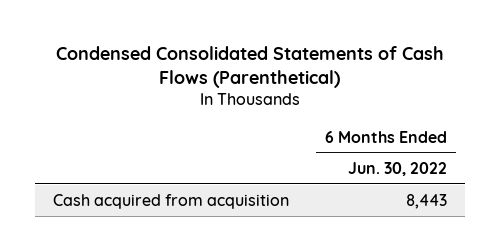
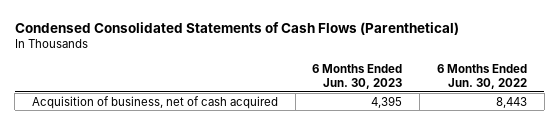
- | 6 Months Ended Jun. 30, 2022
+ | 6 Months Ended Jun. 30, 2023 | 6 Months Ended Jun. 30, 2022
- Cash acquired from acquisition | 8,443
+ Acquisition of business, net of cash acquired | 4,395 | 8,443

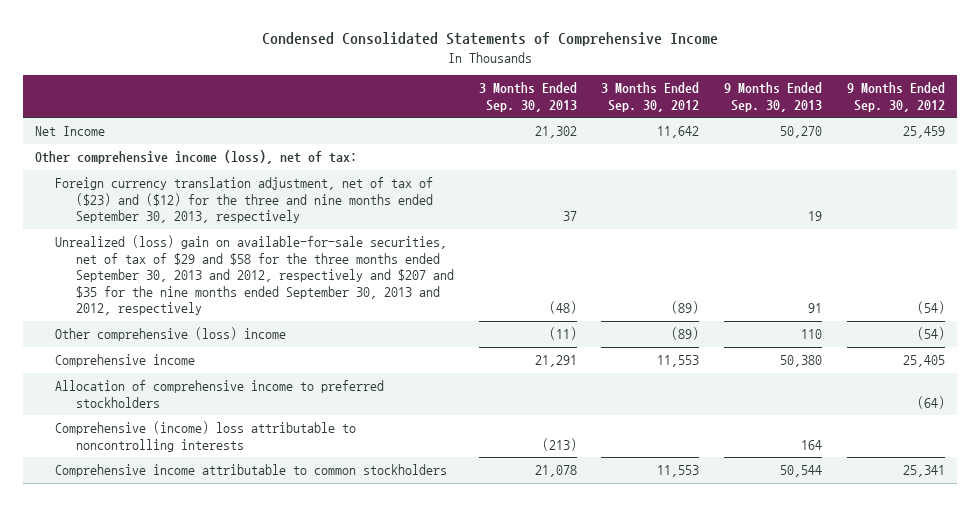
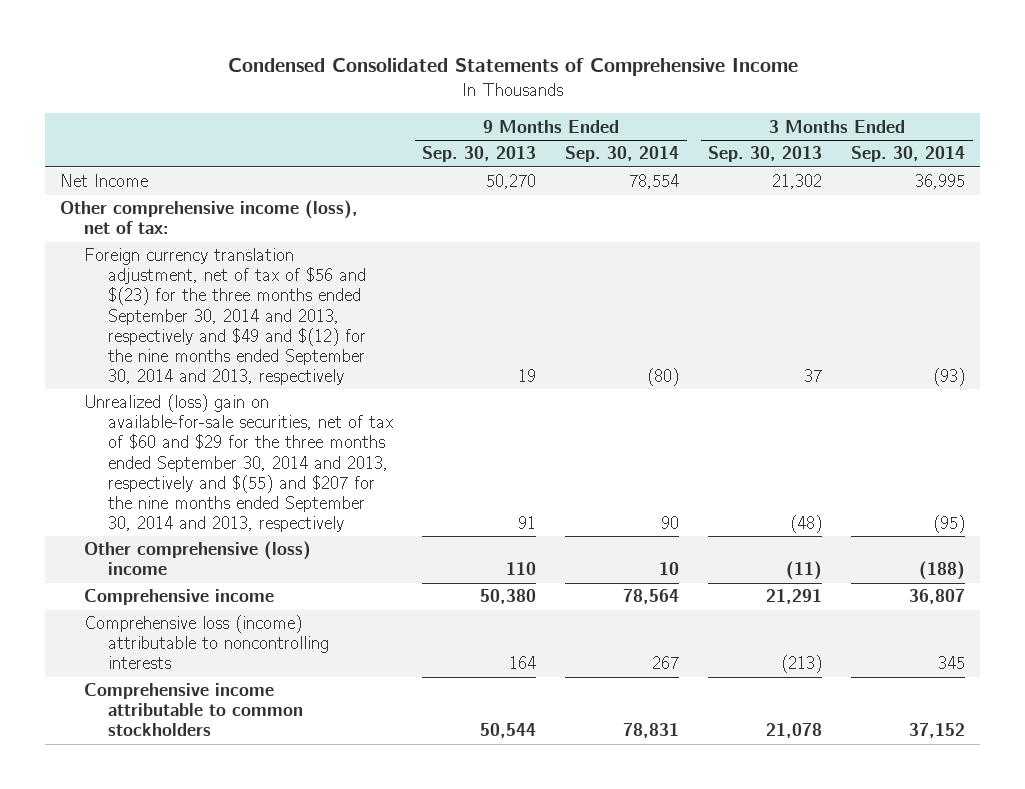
- | 3 Months Ended Sep. 30, 2013 | 3 Months Ended Sep. 30, 2012 | 9 Months Ended Sep. 30, 2013 | 9 Months Ended Sep. 30, 2012
+ | 9 Months Ended Sep. 30, 2013 | 9 Months Ended Sep. 30, 2014 | 3 Months Ended Sep. 30, 2013 | 3 Months Ended Sep. 30, 2014
- Foreign currency translation adjustment, net of tax of ($23) and ($12) for the three and nine months ended September 30, 2013, respectively | 37 | | 19 |
- Unrealized (loss) gain on available-for-sale securities, net of tax of $29 and $58 for the three months ended September 30, 2013 and 2012, respectively and $207 and $35 for the nine months ended September 30, 2013 and 2012, respectively | (48) | (89) | 91 | (54)
+ Foreign currency translation adjustment, net of tax of $56 and $(23) for the three months ended September 30, 2014 and 2013, respectively and $49 and $(12) for the nine months ended September 30, 2014 and 2013, respectively | 19 | (80) | 37 | (93)
+ Unrealized (loss) gain on available-for-sale securities, net of tax of $60 and $29 for the three months ended September 30, 2014 and 2013, respectively and $(55) and $207 for the nine months ended September 30, 2014 and 2013, respectively | 91 | 90 | (48) | (95)
- Allocation of comprehensive income to preferred stockholders | | | | (64)
- Comprehensive (income) loss attributable to noncontrolling interests | (213) | | 164 |
+ Comprehensive loss (income) attributable to noncontrolling interests | 164 | 267 | (213) | 345

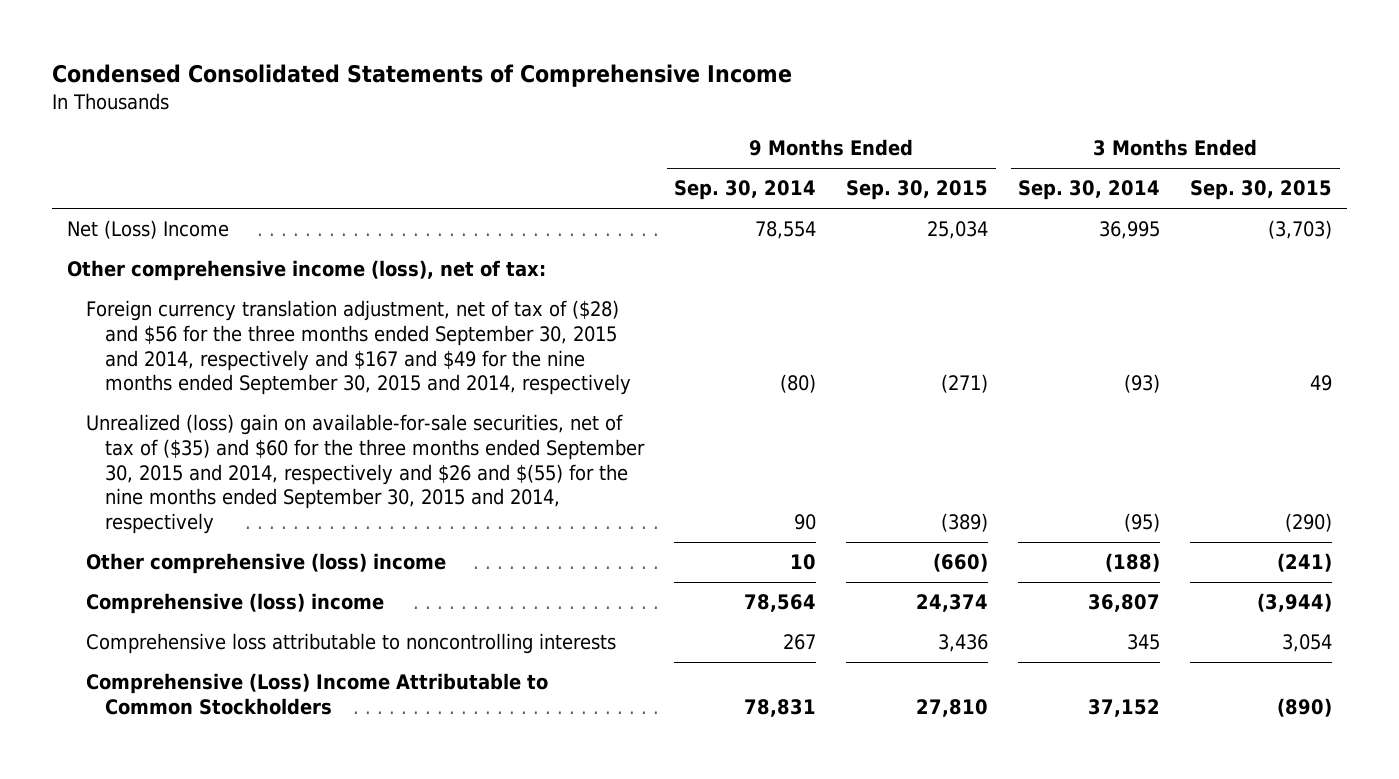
- | 9 Months Ended Sep. 30, 2013 | 9 Months Ended Sep. 30, 2014 | 3 Months Ended Sep. 30, 2013 | 3 Months Ended Sep. 30, 2014
+ | 9 Months Ended Sep. 30, 2014 | 9 Months Ended Sep. 30, 2015 | 3 Months Ended Sep. 30, 2014 | 3 Months Ended Sep. 30, 2015
- Net Income | 50,270 | 78,554 | 21,302 | 36,995
+ Net (Loss) Income | 78,554 | 25,034 | 36,995 | (3,703)
- Foreign currency translation adjustment, net of tax of $56 and $(23) for the three months ended September 30, 2014 and 2013, respectively and $49 and $(12) for the nine months ended September 30, 2014 and 2013, respectively | 19 | (80) | 37 | (93)
- Unrealized (loss) gain on available-for-sale securities, net of tax of $60 and $29 for the three months ended September 30, 2014 and 2013, respectively and $(55) and $207 for the nine months ended September 30, 2014 and 2013, respectively | 91 | 90 | (48) | (95)
+ Foreign currency translation adjustment, net of tax of ($28) and $56 for the three months ended September 30, 2015 and 2014, respectively and $167 and $49 for the nine months ended September 30, 2015 and 2014, respectively | (80) | (271) | (93) | 49
+ Unrealized (loss) gain on available-for-sale securities, net of tax of ($35) and $60 for the three months ended September 30, 2015 and 2014, respectively and $26 and $(55) for the nine months ended September 30, 2015 and 2014, respectively | 90 | (389) | (95) | (290)
- Comprehensive income | 50,380 | 78,564 | 21,291 | 36,807
- Comprehensive loss (income) attributable to noncontrolling interests | 164 | 267 | (213) | 345
- Comprehensive income attributable to common stockholders | 50,544 | 78,831 | 21,078 | 37,152
+ Comprehensive (loss) income | 78,564 | 24,374 | 36,807 | (3,944)
+ Comprehensive loss attributable to noncontrolling interests | 267 | 3,436 | 345 | 3,054
+ Comprehensive (Loss) Income Attributable to Common Stockholders | 78,831 | 27,810 | 37,152 | (890)

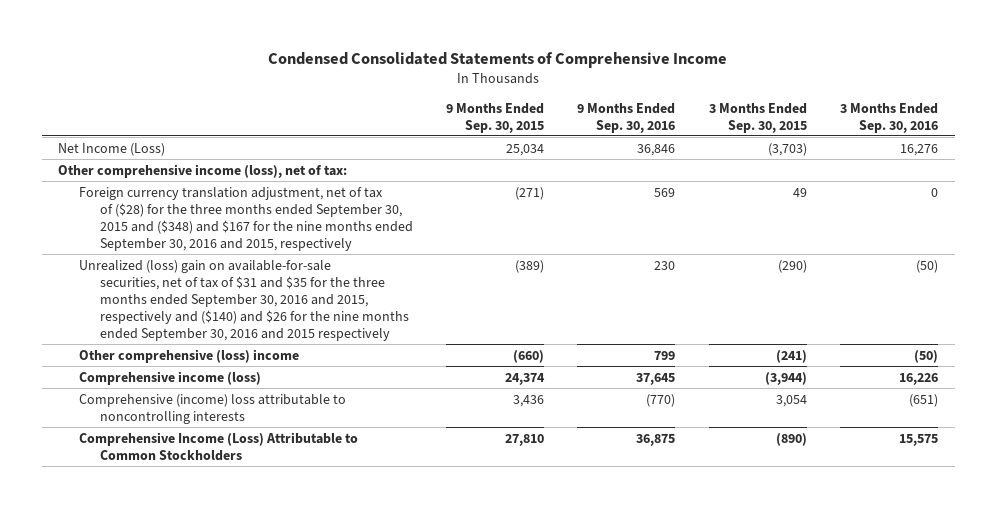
- | 9 Months Ended Sep. 30, 2014 | 9 Months Ended Sep. 30, 2015 | 3 Months Ended Sep. 30, 2014 | 3 Months Ended Sep. 30, 2015
+ | 9 Months Ended Sep. 30, 2015 | 9 Months Ended Sep. 30, 2016 | 3 Months Ended Sep. 30, 2015 | 3 Months Ended Sep. 30, 2016
- Net (Loss) Income | 78,554 | 25,034 | 36,995 | (3,703)
+ Net Income (Loss) | 25,034 | 36,846 | (3,703) | 16,276
- Foreign currency translation adjustment, net of tax of ($28) and $56 for the three months ended September 30, 2015 and 2014, respectively and $167 and $49 for the nine months ended September 30, 2015 and 2014, respectively | (80) | (271) | (93) | 49
- Unrealized (loss) gain on available-for-sale securities, net of tax of ($35) and $60 for the three months ended September 30, 2015 and 2014, respectively and $26 and $(55) for the nine months ended September 30, 2015 and 2014, respectively | 90 | (389) | (95) | (290)
+ Foreign currency translation adjustment, net of tax of ($28) for the three months ended September 30, 2015 and ($348) and $167 for the nine months ended September 30, 2016 and 2015, respectively | (271) | 569 | 49 | 0
+ Unrealized (loss) gain on available-for-sale securities, net of tax of $31 and $35 for the three months ended September 30, 2016 and 2015, respectively and ($140) and $26 for the nine months ended September 30, 2016 and 2015 respectively | (389) | 230 | (290) | (50)
- Comprehensive (loss) income | 78,564 | 24,374 | 36,807 | (3,944)
- Comprehensive loss attributable to noncontrolling interests | 267 | 3,436 | 345 | 3,054
- Comprehensive (Loss) Income Attributable to Common Stockholders | 78,831 | 27,810 | 37,152 | (890)
+ Comprehensive income (loss) | 24,374 | 37,645 | (3,944) | 16,226
+ Comprehensive (income) loss attributable to noncontrolling interests | 3,436 | (770) | 3,054 | (651)
+ Comprehensive Income (Loss) Attributable to Common Stockholders | 27,810 | 36,875 | (890) | 15,575

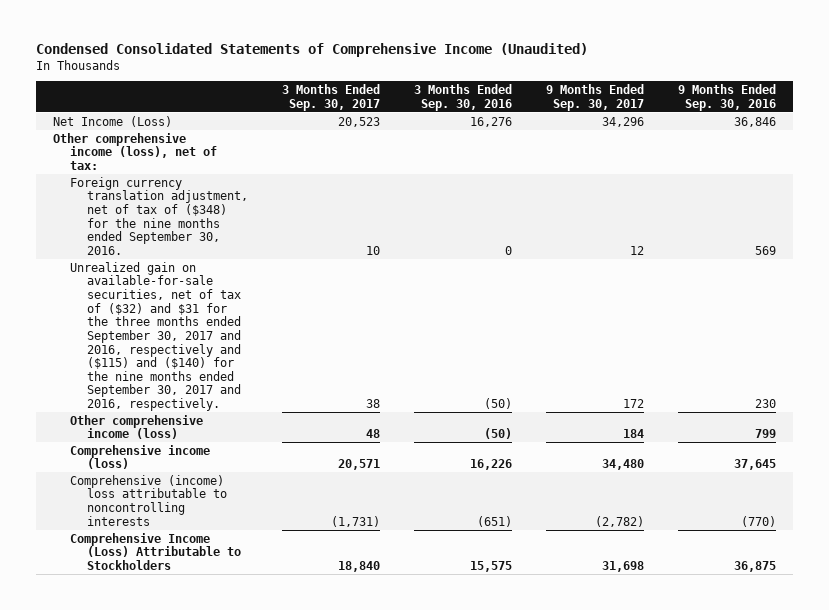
- Condensed Consolidated Statements of Comprehensive Income
+ Condensed Consolidated Statements of Comprehensive Income (Unaudited)
- | 9 Months Ended Sep. 30, 2015 | 9 Months Ended Sep. 30, 2016 | 3 Months Ended Sep. 30, 2015 | 3 Months Ended Sep. 30, 2016
+ | 3 Months Ended Sep. 30, 2017 | 3 Months Ended Sep. 30, 2016 | 9 Months Ended Sep. 30, 2017 | 9 Months Ended Sep. 30, 2016
- Foreign currency translation adjustment, net of tax of ($28) for the three months ended September 30, 2015 and ($348) and $167 for the nine months ended September 30, 2016 and 2015, respectively | (271) | 569 | 49 | 0
- Unrealized (loss) gain on available-for-sale securities, net of tax of $31 and $35 for the three months ended September 30, 2016 and 2015, respectively and ($140) and $26 for the nine months ended September 30, 2016 and 2015 respectively | (389) | 230 | (290) | (50)
- Other comprehensive (loss) income | (660) | 799 | (241) | (50)
+ Foreign currency translation adjustment, net of tax of ($348) for the nine months ended September 30, 2016. | 10 | 0 | 12 | 569
+ Unrealized gain on available-for-sale securities, net of tax of ($32) and $31 for the three months ended September 30, 2017 and 2016, respectively and ($115) and ($140) for the nine months ended September 30, 2017 and 2016, respectively. | 38 | (50) | 172 | 230
+ Other comprehensive income (loss) | 48 | (50) | 184 | 799
- Comprehensive Income (Loss) Attributable to Common Stockholders | 27,810 | 36,875 | (890) | 15,575
+ Comprehensive Income (Loss) Attributable to Stockholders | 18,840 | 15,575 | 31,698 | 36,875

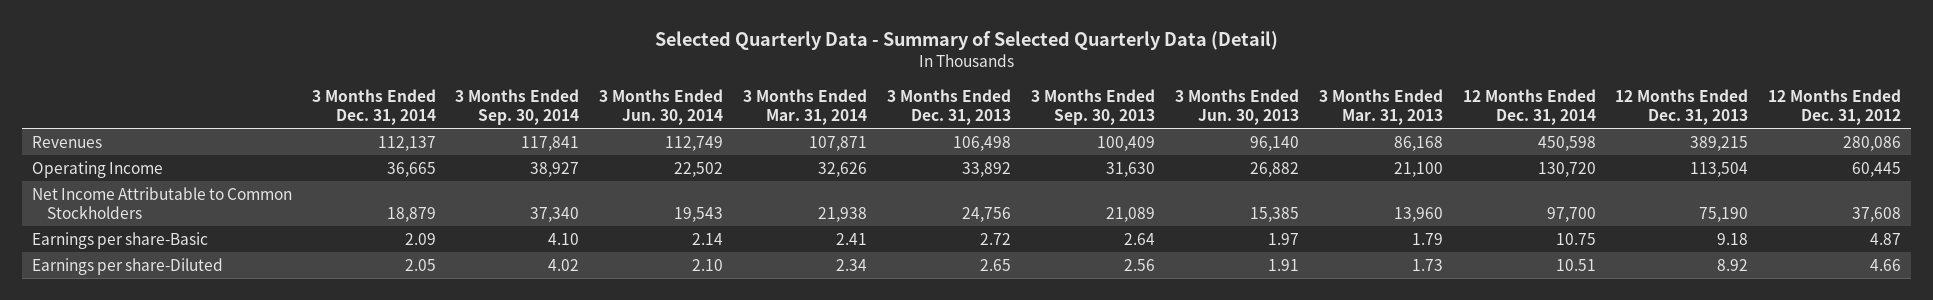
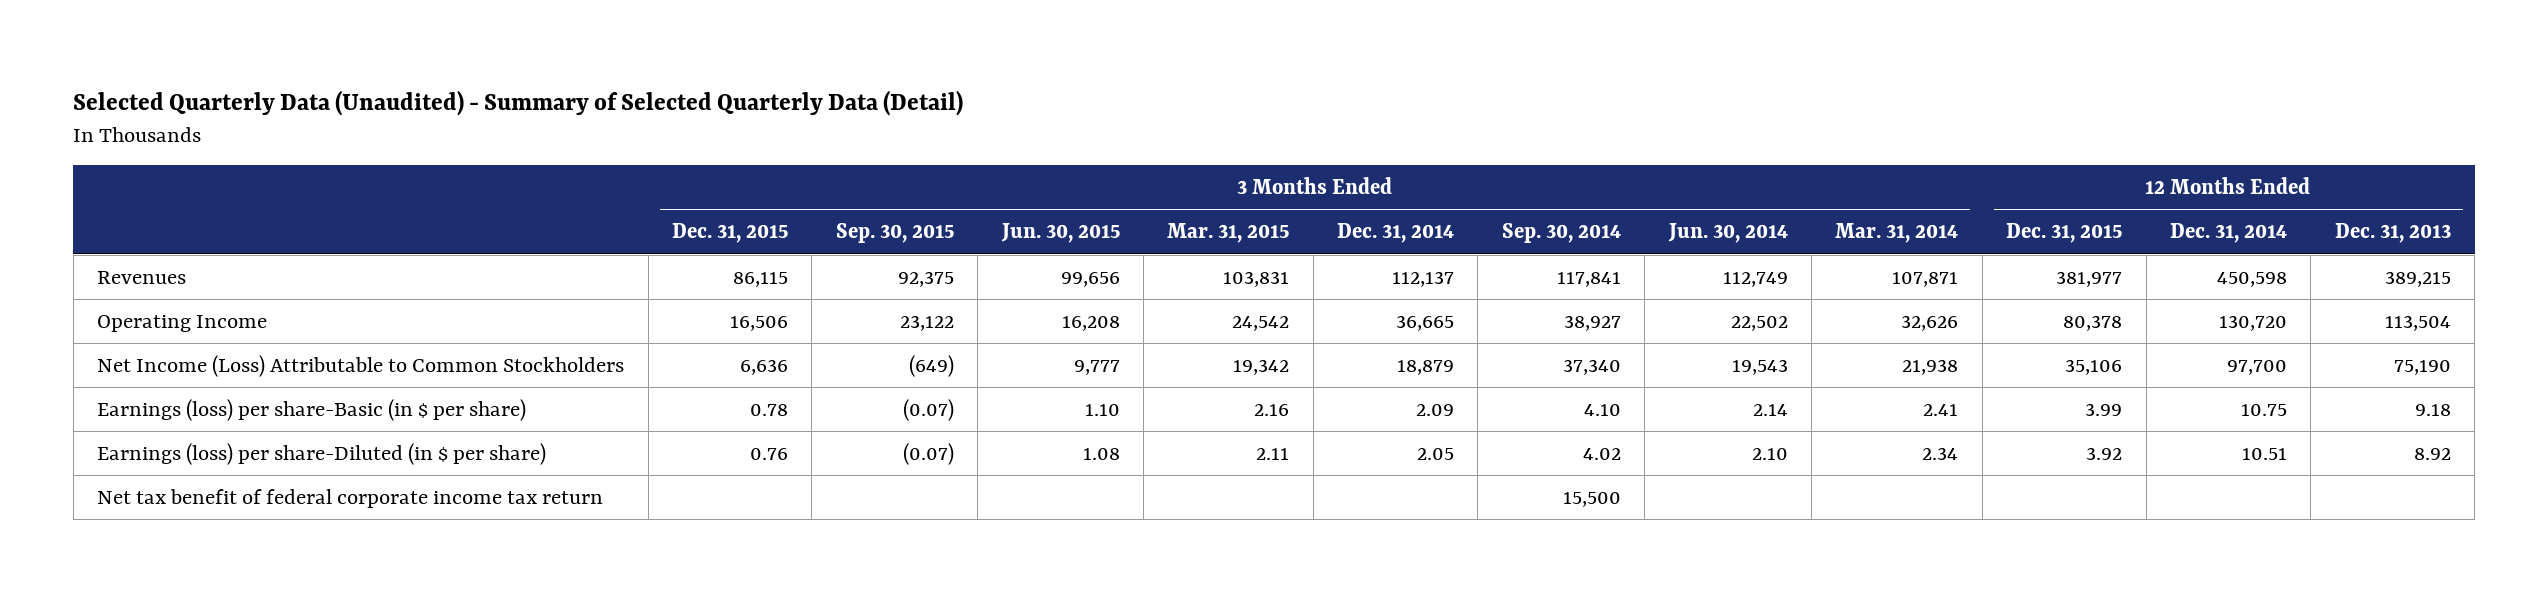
- Selected Quarterly Data - Summary of Selected Quarterly Data (Detail)
+ Selected Quarterly Data (Unaudited) - Summary of Selected Quarterly Data (Detail)
- | 3 Months Ended Dec. 31, 2014 | 3 Months Ended Sep. 30, 2014 | 3 Months Ended Jun. 30, 2014 | 3 Months Ended Mar. 31, 2014 | 3 Months Ended Dec. 31, 2013 | 3 Months Ended Sep. 30, 2013 | 3 Months Ended Jun. 30, 2013 | 3 Months Ended Mar. 31, 2013 | 12 Months Ended Dec. 31, 2014 | 12 Months Ended Dec. 31, 2013 | 12 Months Ended Dec. 31, 2012
+ | 3 Months Ended Dec. 31, 2015 | 3 Months Ended Sep. 30, 2015 | 3 Months Ended Jun. 30, 2015 | 3 Months Ended Mar. 31, 2015 | 3 Months Ended Dec. 31, 2014 | 3 Months Ended Sep. 30, 2014 | 3 Months Ended Jun. 30, 2014 | 3 Months Ended Mar. 31, 2014 | 12 Months Ended Dec. 31, 2015 | 12 Months Ended Dec. 31, 2014 | 12 Months Ended Dec. 31, 2013
- Net Income Attributable to Common Stockholders | 18,879 | 37,340 | 19,543 | 21,938 | 24,756 | 21,089 | 15,385 | 13,960 | 97,700 | 75,190 | 37,608
- Earnings per share-Basic | 2.09 | 4.10 | 2.14 | 2.41 | 2.72 | 2.64 | 1.97 | 1.79 | 10.75 | 9.18 | 4.87
- Earnings per share-Diluted | 2.05 | 4.02 | 2.10 | 2.34 | 2.65 | 2.56 | 1.91 | 1.73 | 10.51 | 8.92 | 4.66
+ Net Income (Loss) Attributable to Common Stockholders | 6,636 | (649) | 9,777 | 19,342 | 18,879 | 37,340 | 19,543 | 21,938 | 35,106 | 97,700 | 75,190
+ Earnings (loss) per share-Basic (in $ per share) | 0.78 | (0.07) | 1.10 | 2.16 | 2.09 | 4.10 | 2.14 | 2.41 | 3.99 | 10.75 | 9.18
+ Earnings (loss) per share-Diluted (in $ per share) | 0.76 | (0.07) | 1.08 | 2.11 | 2.05 | 4.02 | 2.10 | 2.34 | 3.92 | 10.51 | 8.92
+ Net tax benefit of federal corporate income tax return | | | | | | 15,500 | | | | |

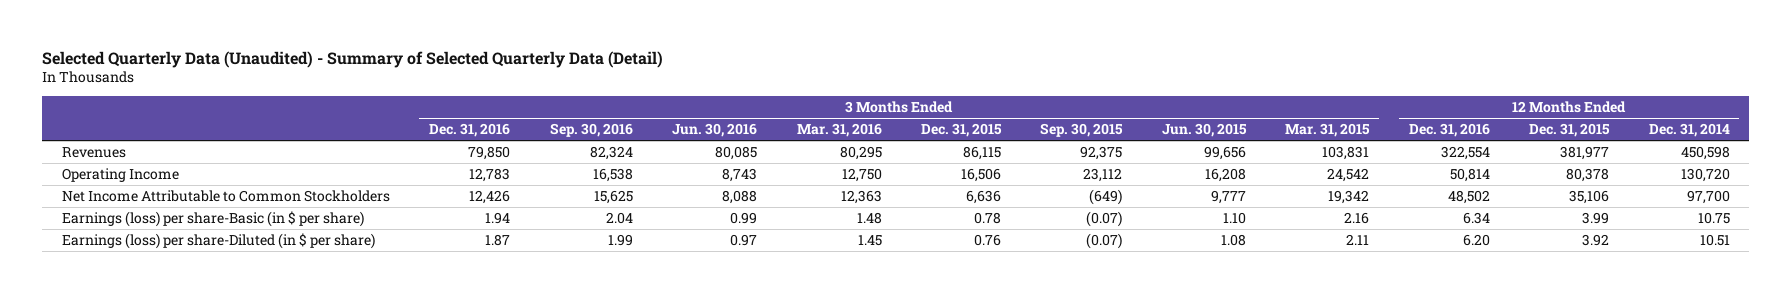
- | 3 Months Ended Dec. 31, 2015 | 3 Months Ended Sep. 30, 2015 | 3 Months Ended Jun. 30, 2015 | 3 Months Ended Mar. 31, 2015 | 3 Months Ended Dec. 31, 2014 | 3 Months Ended Sep. 30, 2014 | 3 Months Ended Jun. 30, 2014 | 3 Months Ended Mar. 31, 2014 | 12 Months Ended Dec. 31, 2015 | 12 Months Ended Dec. 31, 2014 | 12 Months Ended Dec. 31, 2013
+ | 3 Months Ended Dec. 31, 2016 | 3 Months Ended Sep. 30, 2016 | 3 Months Ended Jun. 30, 2016 | 3 Months Ended Mar. 31, 2016 | 3 Months Ended Dec. 31, 2015 | 3 Months Ended Sep. 30, 2015 | 3 Months Ended Jun. 30, 2015 | 3 Months Ended Mar. 31, 2015 | 12 Months Ended Dec. 31, 2016 | 12 Months Ended Dec. 31, 2015 | 12 Months Ended Dec. 31, 2014
- Operating Income | 16,506 | 23,122 | 16,208 | 24,542 | 36,665 | 38,927 | 22,502 | 32,626 | 80,378 | 130,720 | 113,504
- Net Income (Loss) Attributable to Common Stockholders | 6,636 | (649) | 9,777 | 19,342 | 18,879 | 37,340 | 19,543 | 21,938 | 35,106 | 97,700 | 75,190
+ Operating Income | 12,783 | 16,538 | 8,743 | 12,750 | 16,506 | 23,112 | 16,208 | 24,542 | 50,814 | 80,378 | 130,720
+ Net Income Attributable to Common Stockholders | 12,426 | 15,625 | 8,088 | 12,363 | 6,636 | (649) | 9,777 | 19,342 | 48,502 | 35,106 | 97,700
- Net tax benefit of federal corporate income tax return | | | | | | 15,500 | | | | |

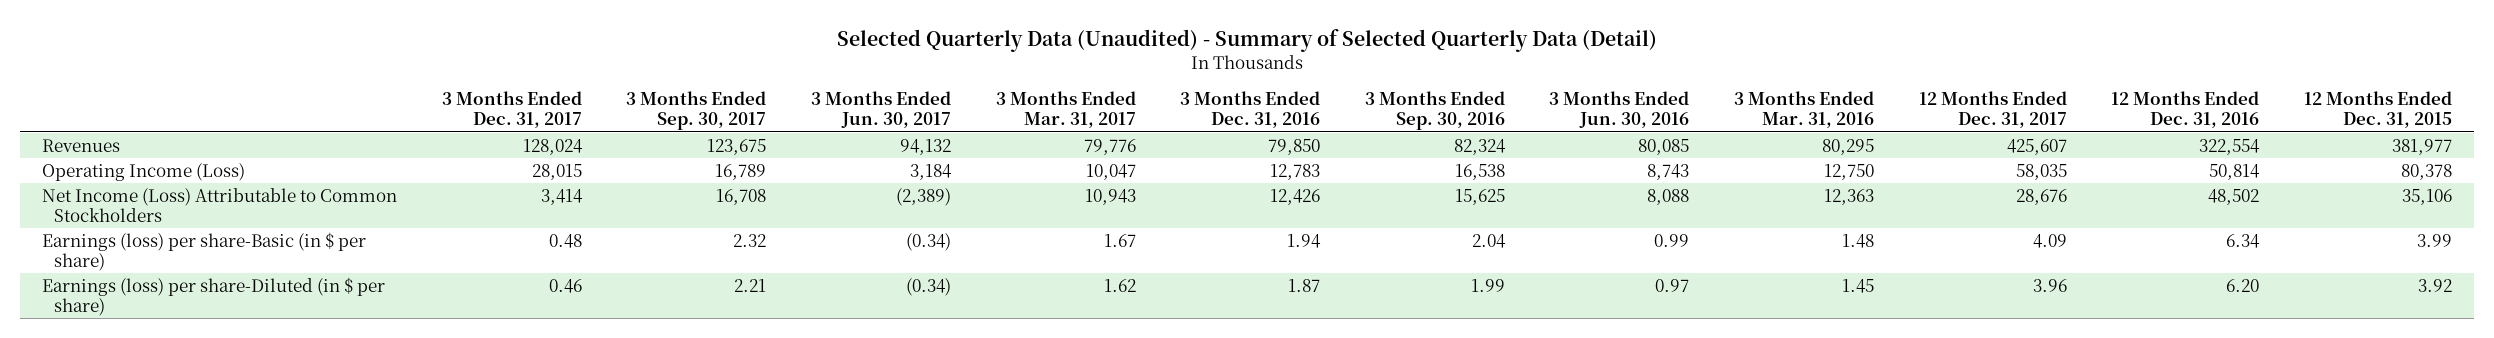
- | 3 Months Ended Dec. 31, 2016 | 3 Months Ended Sep. 30, 2016 | 3 Months Ended Jun. 30, 2016 | 3 Months Ended Mar. 31, 2016 | 3 Months Ended Dec. 31, 2015 | 3 Months Ended Sep. 30, 2015 | 3 Months Ended Jun. 30, 2015 | 3 Months Ended Mar. 31, 2015 | 12 Months Ended Dec. 31, 2016 | 12 Months Ended Dec. 31, 2015 | 12 Months Ended Dec. 31, 2014
+ | 3 Months Ended Dec. 31, 2017 | 3 Months Ended Sep. 30, 2017 | 3 Months Ended Jun. 30, 2017 | 3 Months Ended Mar. 31, 2017 | 3 Months Ended Dec. 31, 2016 | 3 Months Ended Sep. 30, 2016 | 3 Months Ended Jun. 30, 2016 | 3 Months Ended Mar. 31, 2016 | 12 Months Ended Dec. 31, 2017 | 12 Months Ended Dec. 31, 2016 | 12 Months Ended Dec. 31, 2015
- Operating Income | 12,783 | 16,538 | 8,743 | 12,750 | 16,506 | 23,112 | 16,208 | 24,542 | 50,814 | 80,378 | 130,720
- Net Income Attributable to Common Stockholders | 12,426 | 15,625 | 8,088 | 12,363 | 6,636 | (649) | 9,777 | 19,342 | 48,502 | 35,106 | 97,700
+ Operating Income (Loss) | 28,015 | 16,789 | 3,184 | 10,047 | 12,783 | 16,538 | 8,743 | 12,750 | 58,035 | 50,814 | 80,378
+ Net Income (Loss) Attributable to Common Stockholders | 3,414 | 16,708 | (2,389) | 10,943 | 12,426 | 15,625 | 8,088 | 12,363 | 28,676 | 48,502 | 35,106

